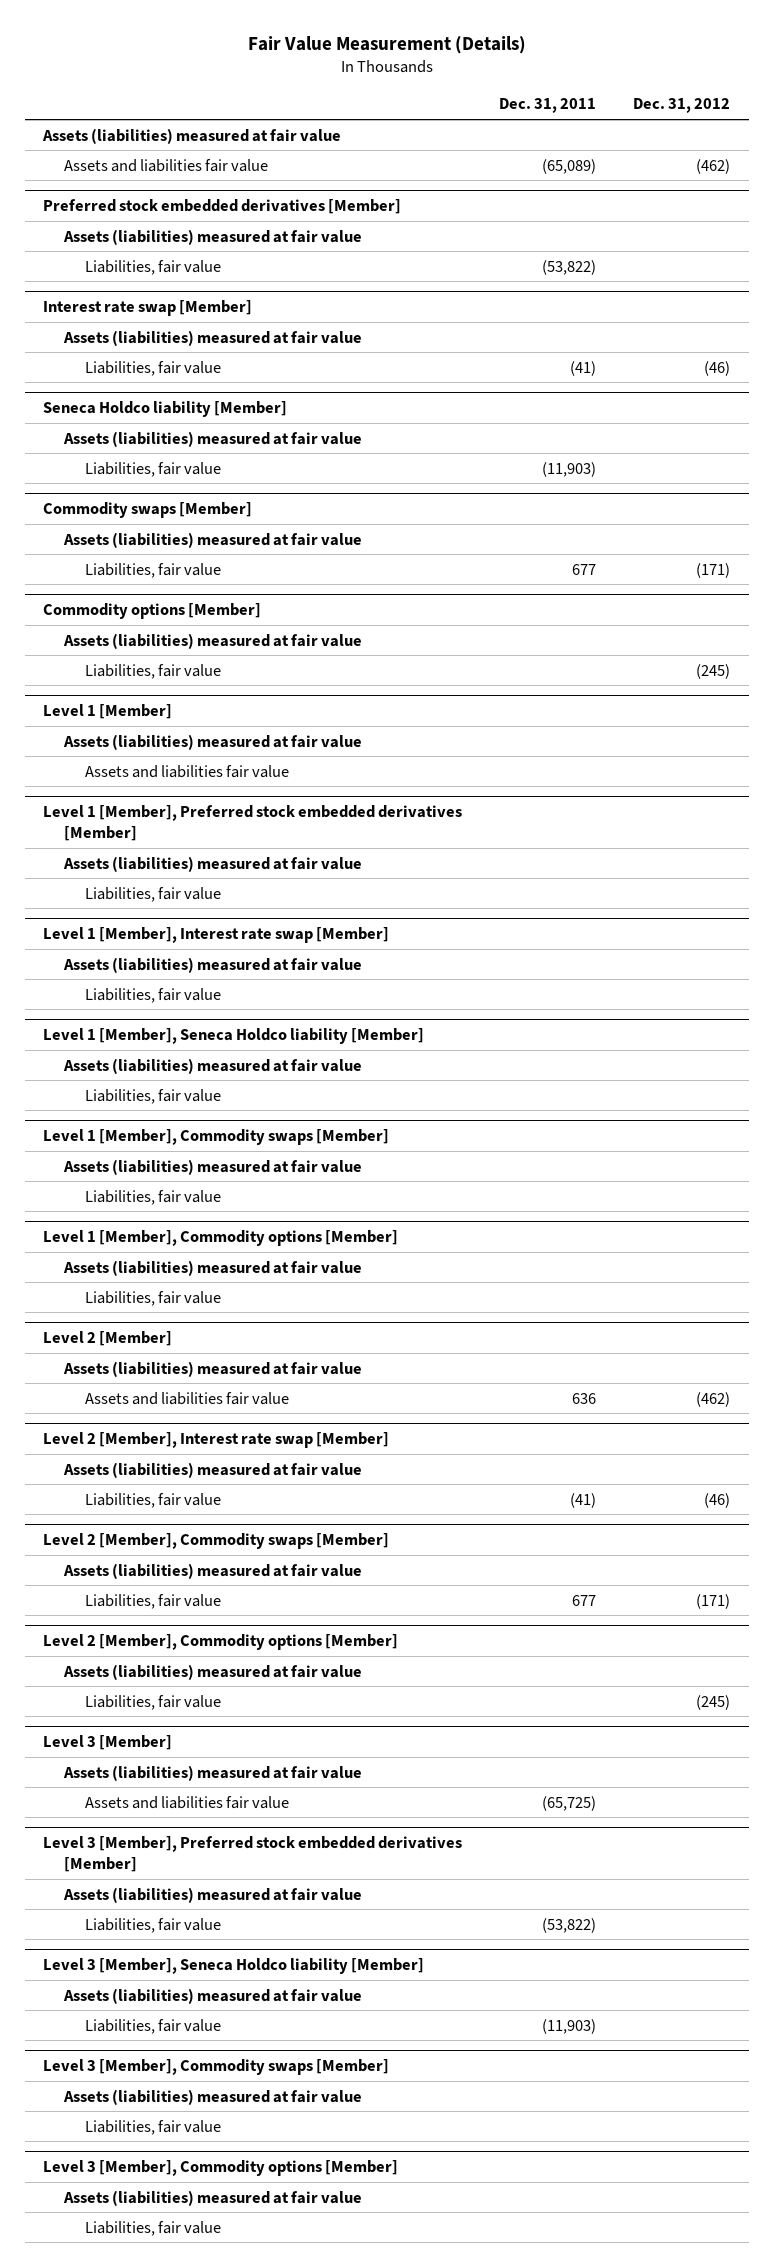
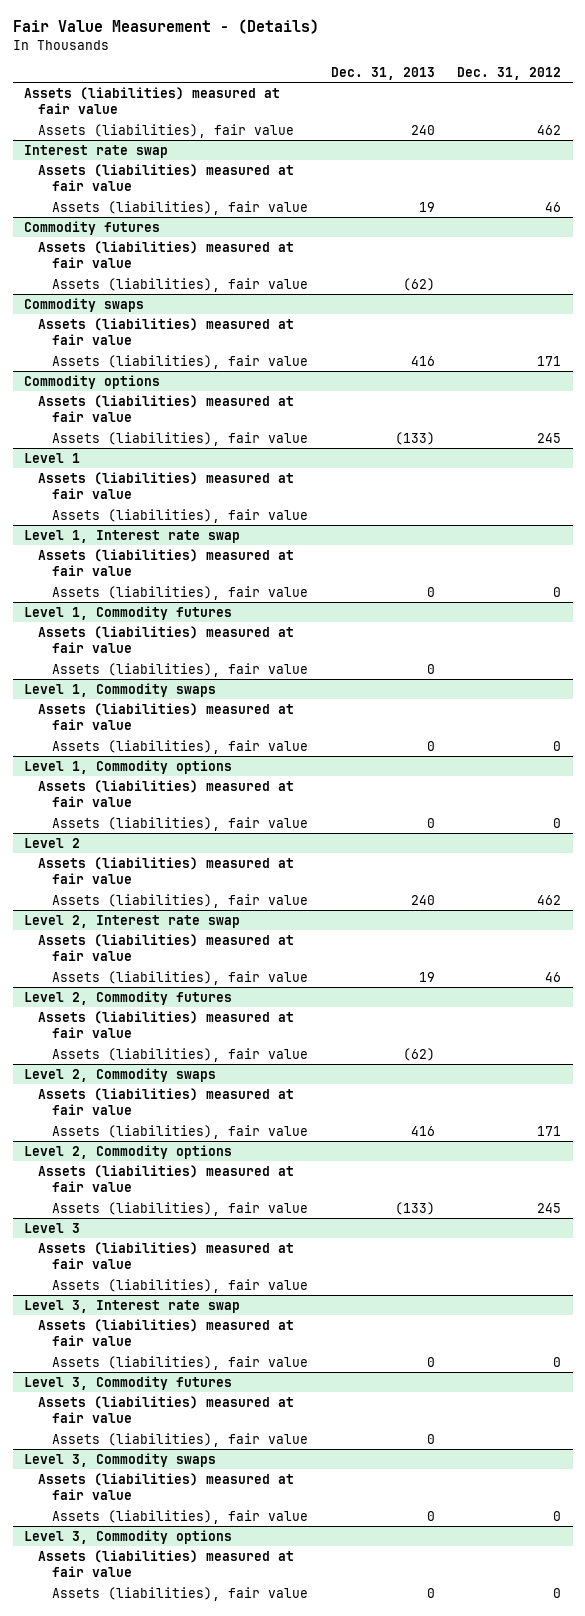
- Fair Value Measurement (Details)
+ Fair Value Measurement - (Details)
- | Dec. 31, 2011 | Dec. 31, 2012
+ | Dec. 31, 2013 | Dec. 31, 2012
- Assets and liabilities fair value | (65,089) | (462)
- Preferred stock embedded derivatives [Member]
- Assets (liabilities) measured at fair value
- Liabilities, fair value | (53,822) |
- Interest rate swap [Member]
+ Assets (liabilities), fair value | 240 | 462
+ Interest rate swap
- Liabilities, fair value | (41) | (46)
- Seneca Holdco liability [Member]
+ Assets (liabilities), fair value | 19 | 46
+ Commodity futures
- Liabilities, fair value | (11,903) |
- Commodity swaps [Member]
+ Assets (liabilities), fair value | (62) |
+ Commodity swaps
- Liabilities, fair value | 677 | (171)
- Commodity options [Member]
+ Assets (liabilities), fair value | 416 | 171
+ Commodity options
- Liabilities, fair value | | (245)
- Level 1 [Member]
+ Assets (liabilities), fair value | (133) | 245
+ Level 1
- Assets and liabilities fair value
- Level 1 [Member], Preferred stock embedded derivatives [Member]
+ Assets (liabilities), fair value
+ Level 1, Interest rate swap
- Liabilities, fair value
- Level 1 [Member], Interest rate swap [Member]
+ Assets (liabilities), fair value | 0 | 0
+ Level 1, Commodity futures
- Liabilities, fair value
- Level 1 [Member], Seneca Holdco liability [Member]
+ Assets (liabilities), fair value | 0 |
+ Level 1, Commodity swaps
- Liabilities, fair value
- Level 1 [Member], Commodity swaps [Member]
+ Assets (liabilities), fair value | 0 | 0
+ Level 1, Commodity options
- Liabilities, fair value
- Level 1 [Member], Commodity options [Member]
+ Assets (liabilities), fair value | 0 | 0
+ Level 2
- Liabilities, fair value
- Level 2 [Member]
+ Assets (liabilities), fair value | 240 | 462
+ Level 2, Interest rate swap
- Assets and liabilities fair value | 636 | (462)
- Level 2 [Member], Interest rate swap [Member]
+ Assets (liabilities), fair value | 19 | 46
+ Level 2, Commodity futures
- Liabilities, fair value | (41) | (46)
- Level 2 [Member], Commodity swaps [Member]
+ Assets (liabilities), fair value | (62) |
+ Level 2, Commodity swaps
- Liabilities, fair value | 677 | (171)
- Level 2 [Member], Commodity options [Member]
+ Assets (liabilities), fair value | 416 | 171
+ Level 2, Commodity options
- Liabilities, fair value | | (245)
- Level 3 [Member]
+ Assets (liabilities), fair value | (133) | 245
+ Level 3
- Assets and liabilities fair value | (65,725) |
- Level 3 [Member], Preferred stock embedded derivatives [Member]
+ Assets (liabilities), fair value
+ Level 3, Interest rate swap
- Liabilities, fair value | (53,822) |
- Level 3 [Member], Seneca Holdco liability [Member]
+ Assets (liabilities), fair value | 0 | 0
+ Level 3, Commodity futures
- Liabilities, fair value | (11,903) |
- Level 3 [Member], Commodity swaps [Member]
+ Assets (liabilities), fair value | 0 |
+ Level 3, Commodity swaps
- Liabilities, fair value
- Level 3 [Member], Commodity options [Member]
+ Assets (liabilities), fair value | 0 | 0
+ Level 3, Commodity options
- Liabilities, fair value
+ Assets (liabilities), fair value | 0 | 0

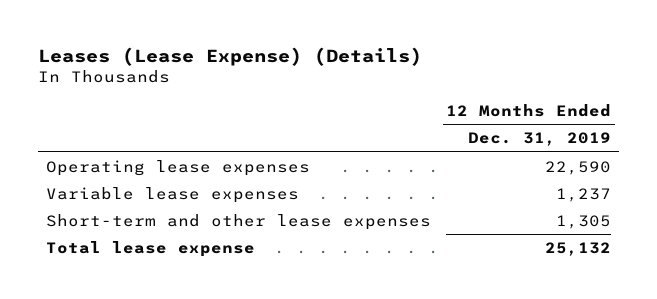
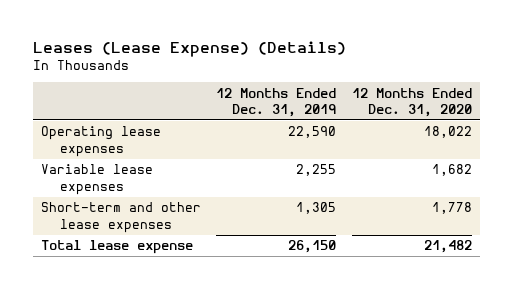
- | 12 Months Ended Dec. 31, 2019
+ | 12 Months Ended Dec. 31, 2019 | 12 Months Ended Dec. 31, 2020
- Variable lease expenses | 1,237
+ Variable lease expenses | 2,255 | 1,682
- Total lease expense | 25,132
+ Total lease expense | 26,150 | 21,482

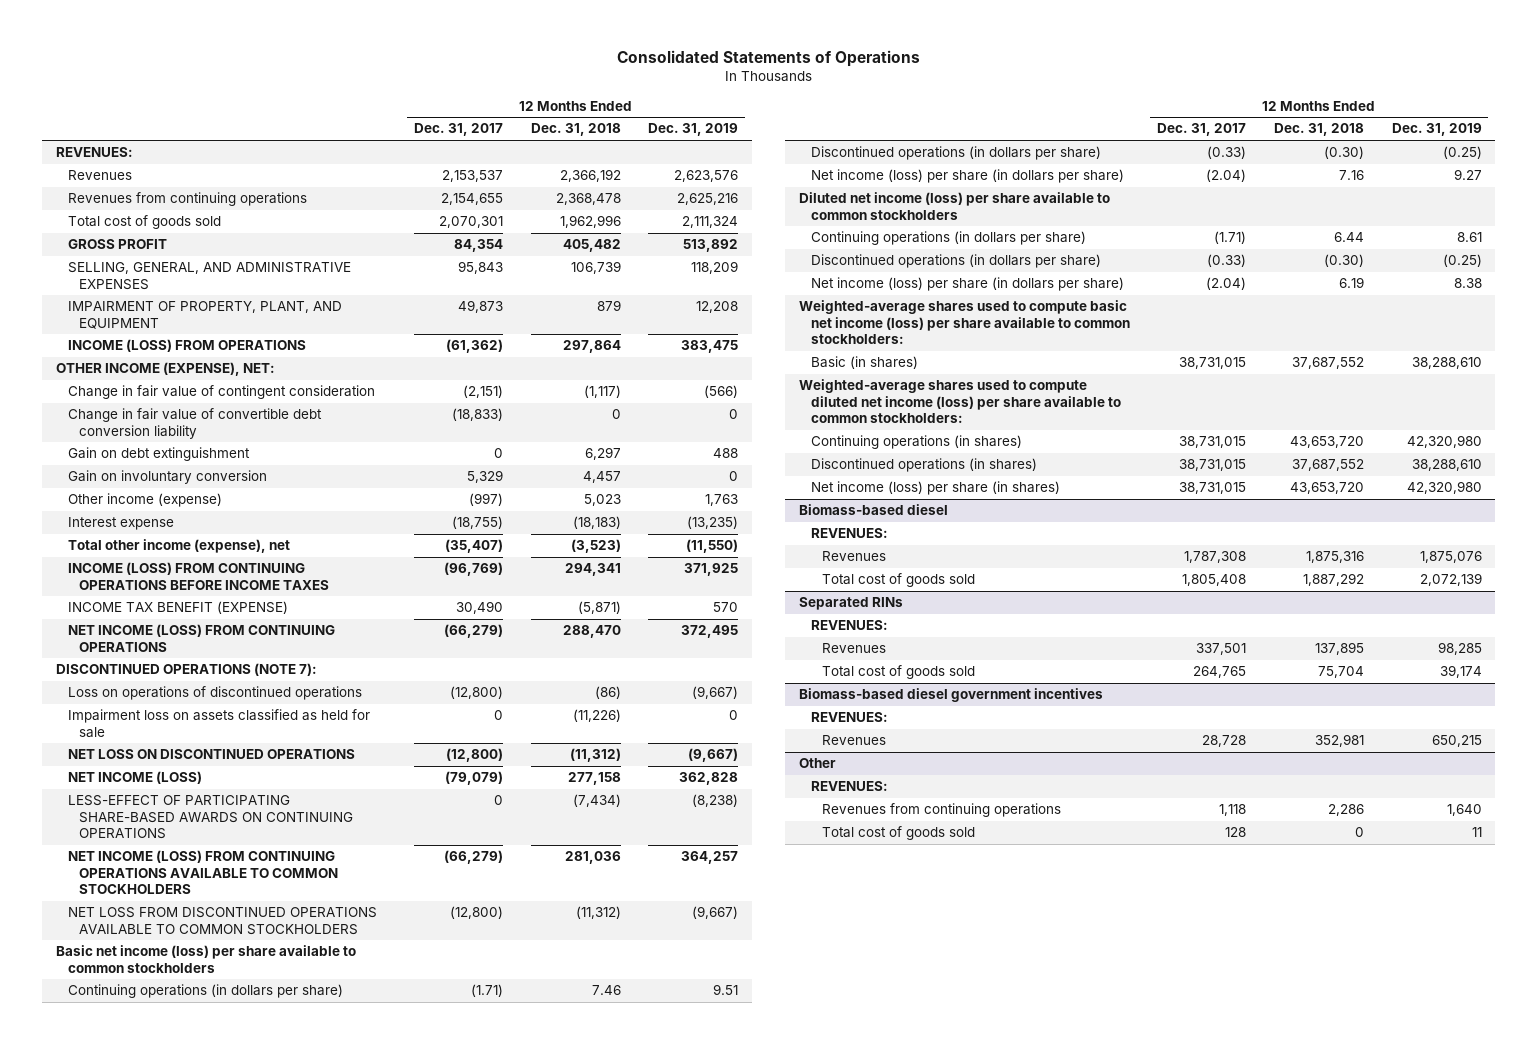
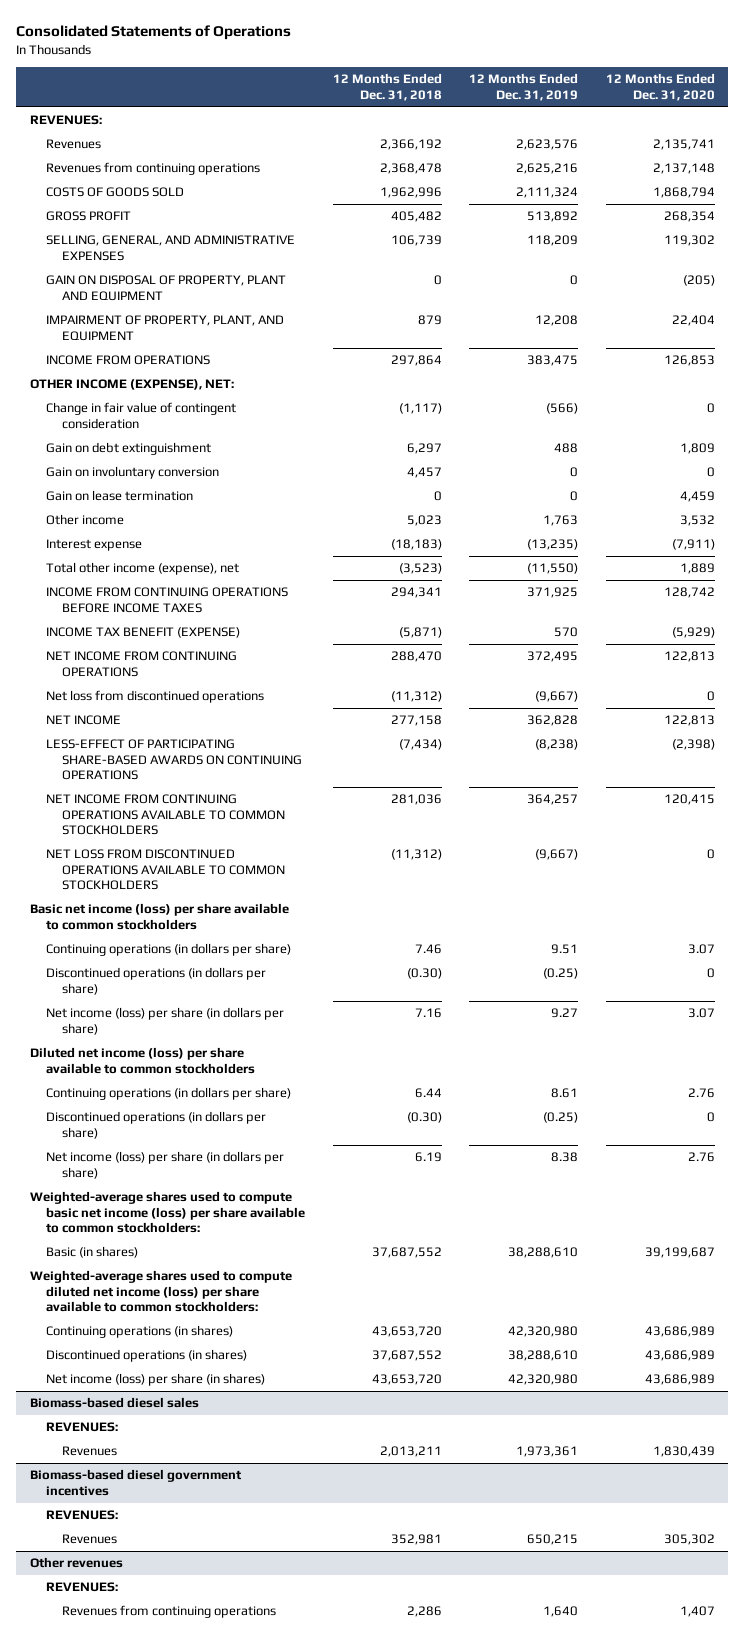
- | 12 Months Ended Dec. 31, 2017 | 12 Months Ended Dec. 31, 2018 | 12 Months Ended Dec. 31, 2019
+ | 12 Months Ended Dec. 31, 2018 | 12 Months Ended Dec. 31, 2019 | 12 Months Ended Dec. 31, 2020
- Total cost of goods sold | 2,070,301 | 1,962,996 | 2,111,324
+ COSTS OF GOODS SOLD | 1,962,996 | 2,111,324 | 1,868,794
+ GAIN ON DISPOSAL OF PROPERTY, PLANT AND EQUIPMENT | 0 | 0 | (205)
- INCOME (LOSS) FROM OPERATIONS | (61,362) | 297,864 | 383,475
+ INCOME FROM OPERATIONS | 297,864 | 383,475 | 126,853
- Change in fair value of convertible debt conversion liability | (18,833) | 0 | 0
- Other income (expense) | (997) | 5,023 | 1,763
+ Gain on lease termination | 0 | 0 | 4,459
+ Other income | 5,023 | 1,763 | 3,532
- INCOME (LOSS) FROM CONTINUING OPERATIONS BEFORE INCOME TAXES | (96,769) | 294,341 | 371,925
+ INCOME FROM CONTINUING OPERATIONS BEFORE INCOME TAXES | 294,341 | 371,925 | 128,742
- NET INCOME (LOSS) FROM CONTINUING OPERATIONS | (66,279) | 288,470 | 372,495
- DISCONTINUED OPERATIONS (NOTE 7):
- Loss on operations of discontinued operations | (12,800) | (86) | (9,667)
- Impairment loss on assets classified as held for sale | 0 | (11,226) | 0
- NET LOSS ON DISCONTINUED OPERATIONS | (12,800) | (11,312) | (9,667)
- NET INCOME (LOSS) | (79,079) | 277,158 | 362,828
+ NET INCOME FROM CONTINUING OPERATIONS | 288,470 | 372,495 | 122,813
+ Net loss from discontinued operations | (11,312) | (9,667) | 0
+ NET INCOME | 277,158 | 362,828 | 122,813
- NET INCOME (LOSS) FROM CONTINUING OPERATIONS AVAILABLE TO COMMON STOCKHOLDERS | (66,279) | 281,036 | 364,257
+ NET INCOME FROM CONTINUING OPERATIONS AVAILABLE TO COMMON STOCKHOLDERS | 281,036 | 364,257 | 120,415
- Biomass-based diesel
- REVENUES:
- Revenues | 1,787,308 | 1,875,316 | 1,875,076
- Total cost of goods sold | 1,805,408 | 1,887,292 | 2,072,139
- Separated RINs
+ Biomass-based diesel sales
- Revenues | 337,501 | 137,895 | 98,285
- Total cost of goods sold | 264,765 | 75,704 | 39,174
+ Revenues | 2,013,211 | 1,973,361 | 1,830,439
- Other
+ Other revenues
- Total cost of goods sold | 128 | 0 | 11

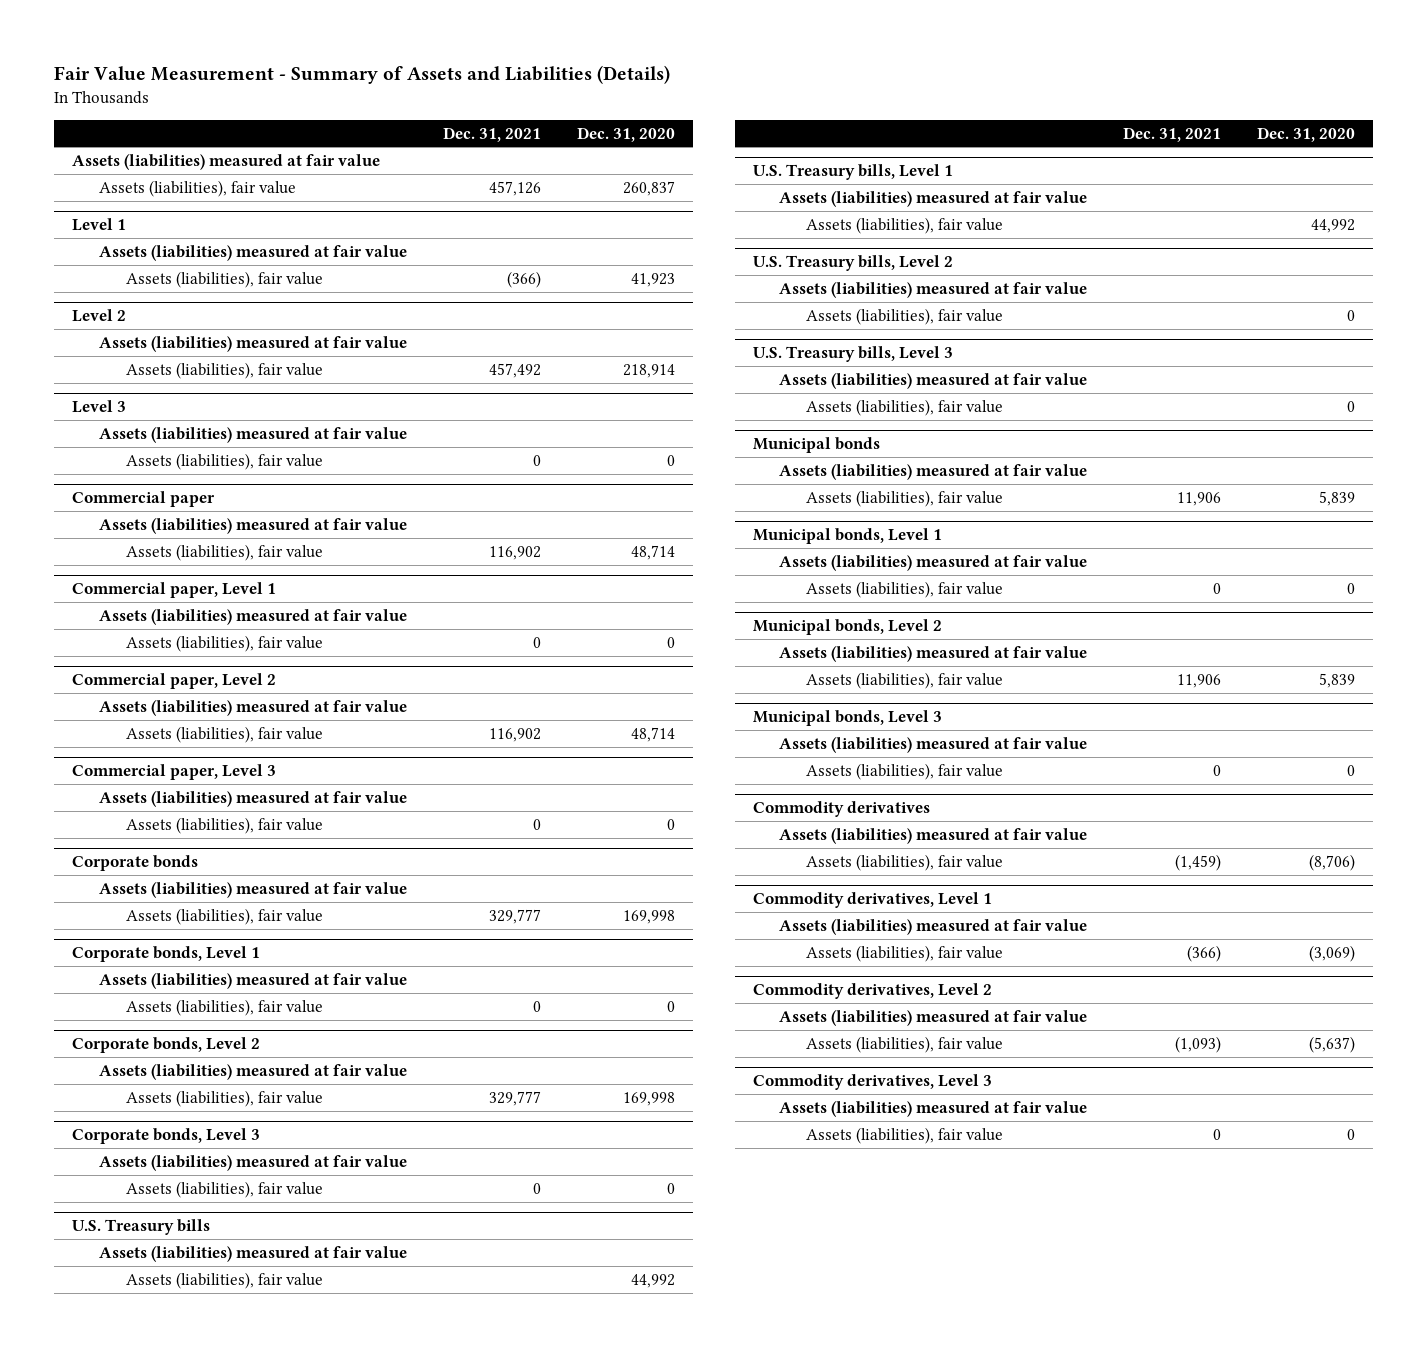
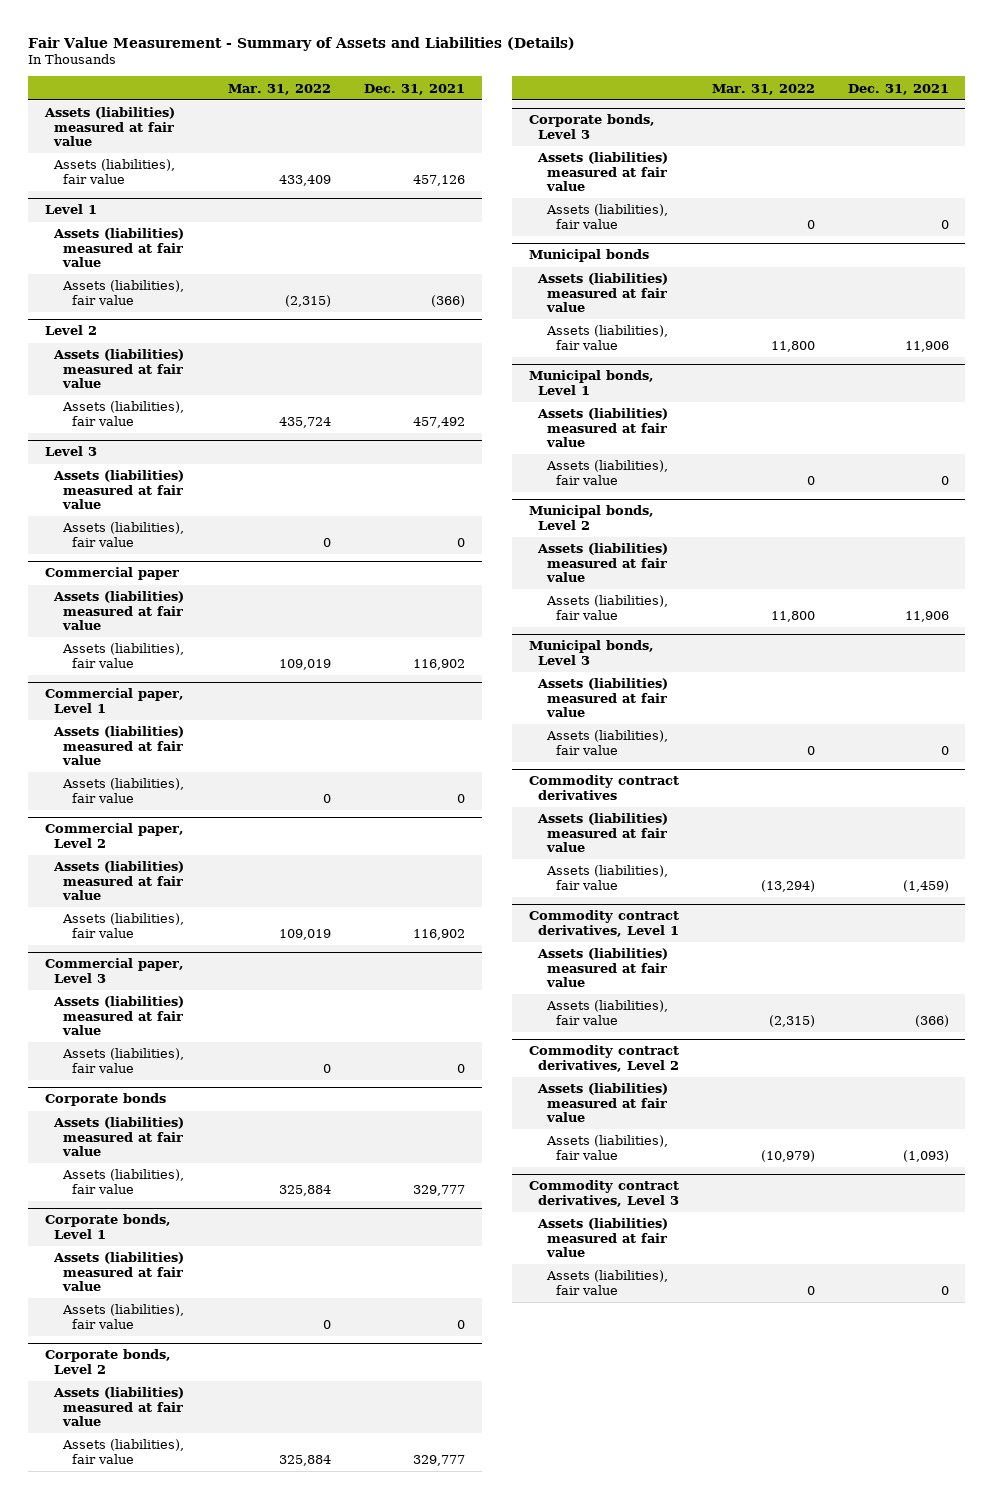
- | Dec. 31, 2021 | Dec. 31, 2020
+ | Mar. 31, 2022 | Dec. 31, 2021
- U.S. Treasury bills
- Assets (liabilities) measured at fair value
- Assets (liabilities), fair value | | 44,992
- U.S. Treasury bills, Level 1
- Assets (liabilities) measured at fair value
- Assets (liabilities), fair value | | 44,992
- U.S. Treasury bills, Level 2
- Assets (liabilities) measured at fair value
- Assets (liabilities), fair value | | 0
- U.S. Treasury bills, Level 3
- Assets (liabilities) measured at fair value
- Assets (liabilities), fair value | | 0
- Commodity derivatives
+ Commodity contract derivatives
- Commodity derivatives, Level 1
+ Commodity contract derivatives, Level 1
- Commodity derivatives, Level 2
+ Commodity contract derivatives, Level 2
- Commodity derivatives, Level 3
+ Commodity contract derivatives, Level 3

